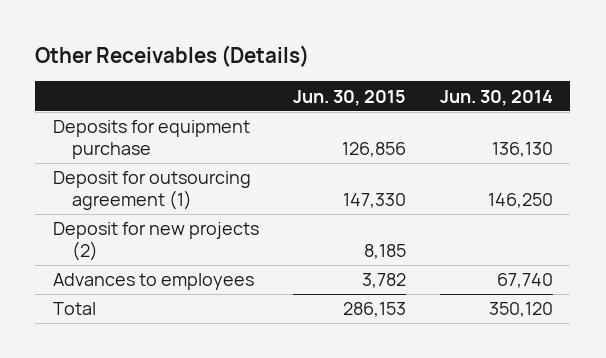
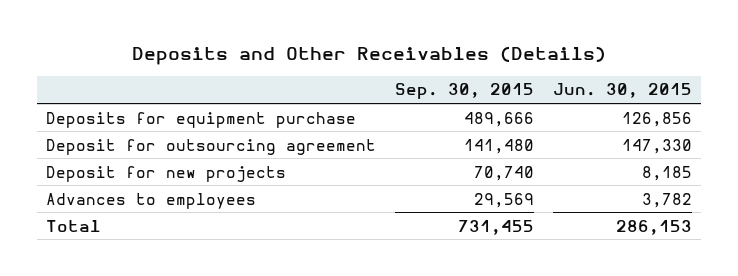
- Other Receivables (Details)
+ Deposits and Other Receivables (Details)
- | Jun. 30, 2015 | Jun. 30, 2014
+ | Sep. 30, 2015 | Jun. 30, 2015
- Deposit for outsourcing agreement (1) | 147,330 | 146,250
- Deposit for new projects (2) | 8,185 |
+ Deposit for outsourcing agreement | 141,480 | 147,330
+ Deposit for new projects | 70,740 | 8,185

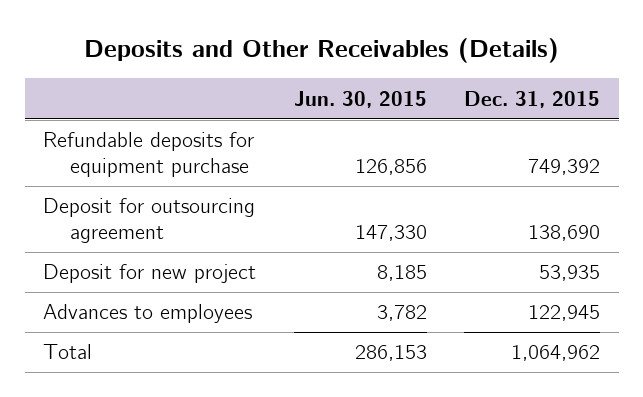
- | Sep. 30, 2015 | Jun. 30, 2015
+ | Jun. 30, 2015 | Dec. 31, 2015
- Deposits for equipment purchase | 489,666 | 126,856
+ Refundable deposits for equipment purchase | 126,856 | 749,392
- Deposit for new projects | 70,740 | 8,185
+ Deposit for new project | 8,185 | 53,935

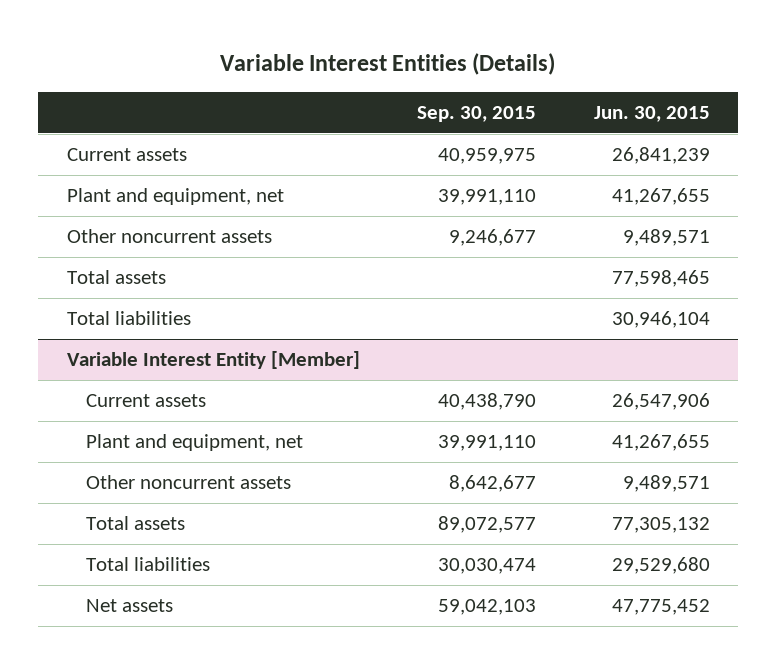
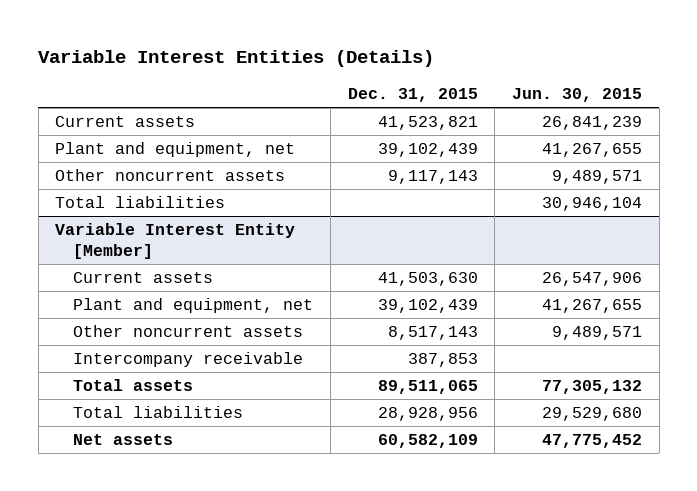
- | Sep. 30, 2015 | Jun. 30, 2015
+ | Dec. 31, 2015 | Jun. 30, 2015
- Total assets | | 77,598,465
@ Variable Interest Entity [Member]
+ Intercompany receivable | 387,853 |

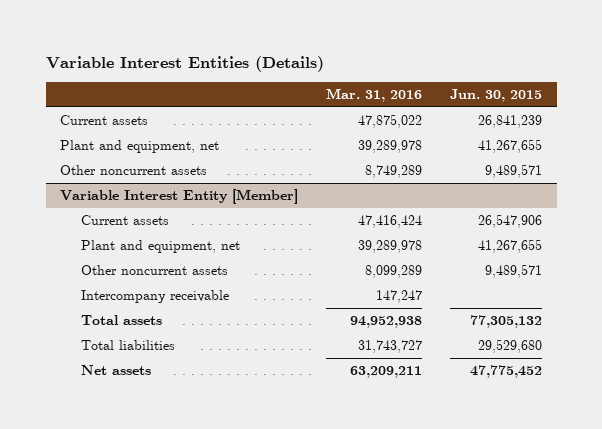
- | Dec. 31, 2015 | Jun. 30, 2015
+ | Mar. 31, 2016 | Jun. 30, 2015
- Total liabilities | | 30,946,104

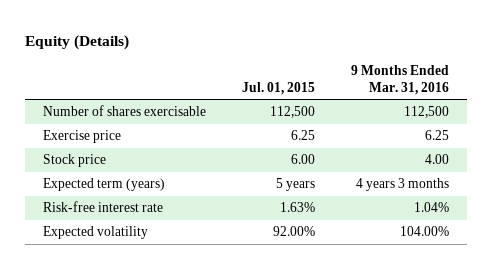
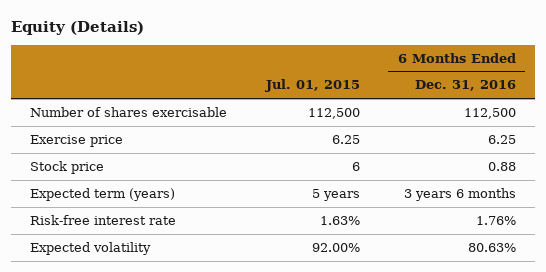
- | Jul. 01, 2015 | 9 Months Ended Mar. 31, 2016
+ | Jul. 01, 2015 | 6 Months Ended Dec. 31, 2016
- Stock price | 6.00 | 4.00
+ Stock price | 6 | 0.88

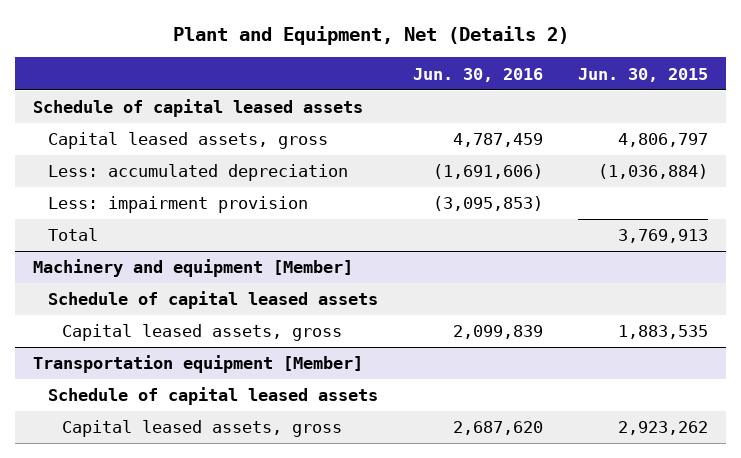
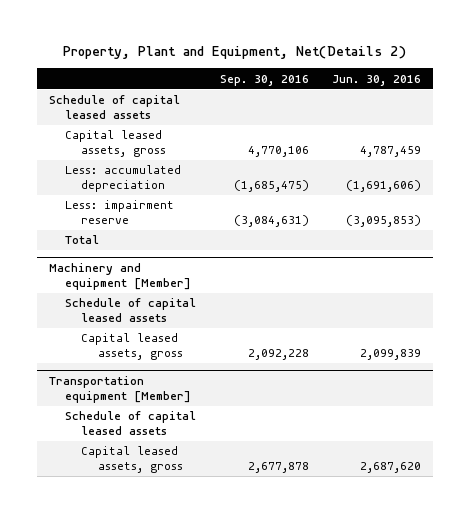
- Plant and Equipment, Net (Details 2)
+ Property, Plant and Equipment, Net(Details 2)
- | Jun. 30, 2016 | Jun. 30, 2015
+ | Sep. 30, 2016 | Jun. 30, 2016
- Less: impairment provision | (3,095,853) |
+ Less: impairment reserve | (3,084,631) | (3,095,853)

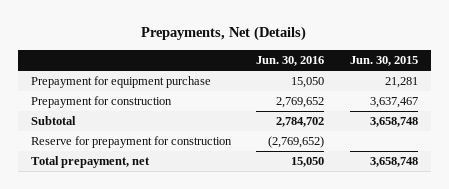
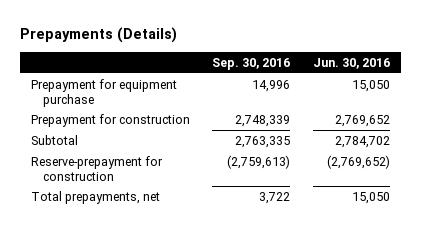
- Prepayments, Net (Details)
+ Prepayments (Details)
- | Jun. 30, 2016 | Jun. 30, 2015
+ | Sep. 30, 2016 | Jun. 30, 2016
- Reserve for prepayment for construction | (2,769,652) |
- Total prepayment, net | 15,050 | 3,658,748
+ Reserve-prepayment for construction | (2,759,613) | (2,769,652)
+ Total prepayments, net | 3,722 | 15,050

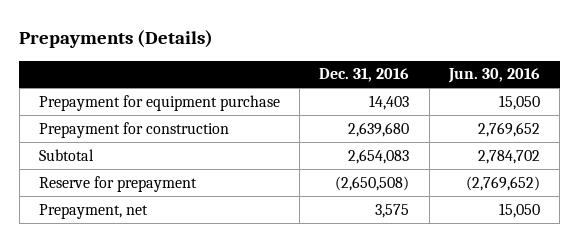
- | Sep. 30, 2016 | Jun. 30, 2016
+ | Dec. 31, 2016 | Jun. 30, 2016
- Reserve-prepayment for construction | (2,759,613) | (2,769,652)
- Total prepayments, net | 3,722 | 15,050
+ Reserve for prepayment | (2,650,508) | (2,769,652)
+ Prepayment, net | 3,575 | 15,050

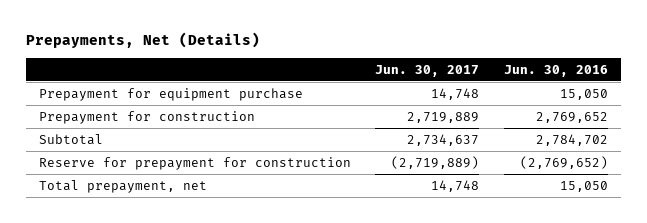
- Prepayments (Details)
+ Prepayments, Net (Details)
- | Dec. 31, 2016 | Jun. 30, 2016
+ | Jun. 30, 2017 | Jun. 30, 2016
- Reserve for prepayment | (2,650,508) | (2,769,652)
- Prepayment, net | 3,575 | 15,050
+ Reserve for prepayment for construction | (2,719,889) | (2,769,652)
+ Total prepayment, net | 14,748 | 15,050

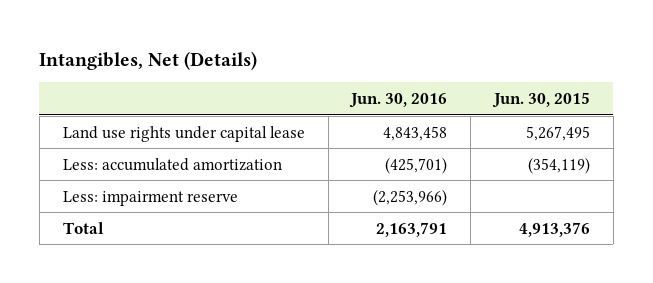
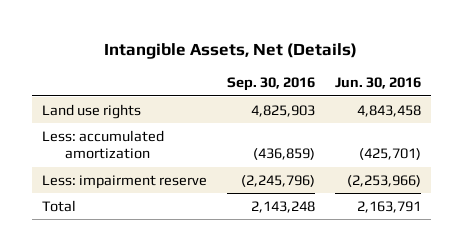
- Intangibles, Net (Details)
+ Intangible Assets, Net (Details)
- | Jun. 30, 2016 | Jun. 30, 2015
+ | Sep. 30, 2016 | Jun. 30, 2016
- Land use rights under capital lease | 4,843,458 | 5,267,495
+ Land use rights | 4,825,903 | 4,843,458

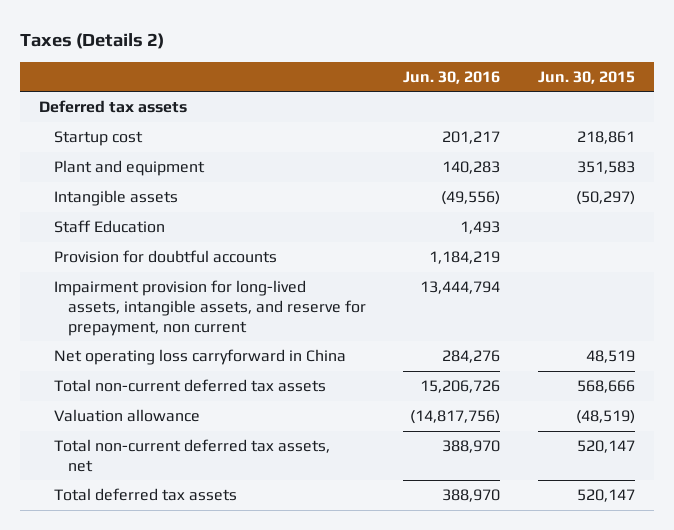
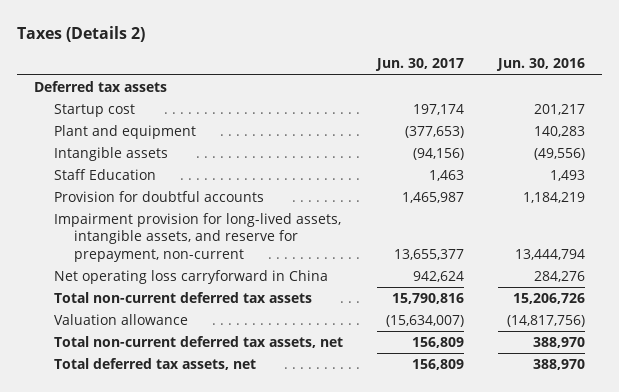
- | Jun. 30, 2016 | Jun. 30, 2015
+ | Jun. 30, 2017 | Jun. 30, 2016
- Impairment provision for long-lived assets, intangible assets, and reserve for prepayment, non current | 13,444,794 |
+ Impairment provision for long-lived assets, intangible assets, and reserve for prepayment, non-current | 13,655,377 | 13,444,794
- Total deferred tax assets | 388,970 | 520,147
+ Total deferred tax assets, net | 156,809 | 388,970

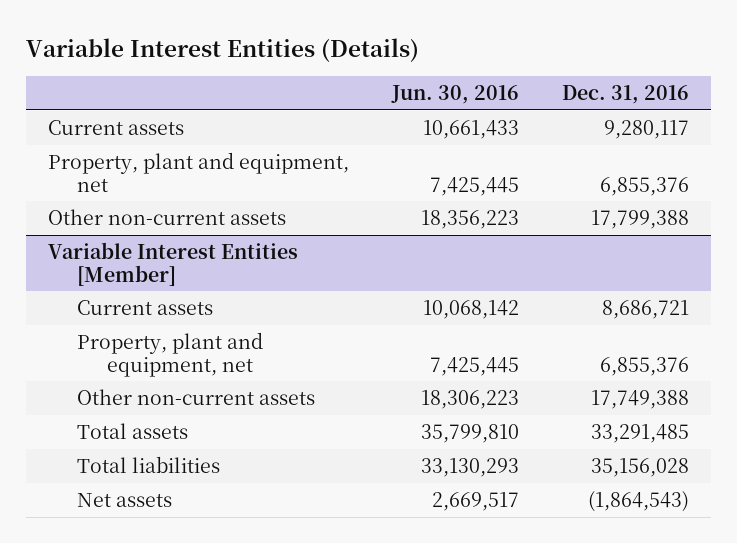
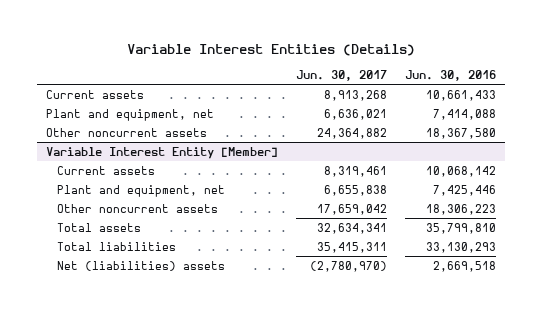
- | Jun. 30, 2016 | Dec. 31, 2016
+ | Jun. 30, 2017 | Jun. 30, 2016
- Property, plant and equipment, net | 7,425,445 | 6,855,376
- Other non-current assets | 18,356,223 | 17,799,388
- Variable Interest Entities [Member]
+ Plant and equipment, net | 6,636,021 | 7,414,088
+ Other noncurrent assets | 24,364,882 | 18,367,580
+ Variable Interest Entity [Member]
- Property, plant and equipment, net | 7,425,445 | 6,855,376
- Other non-current assets | 18,306,223 | 17,749,388
+ Plant and equipment, net | 6,655,838 | 7,425,446
+ Other noncurrent assets | 17,659,042 | 18,306,223
- Net assets | 2,669,517 | (1,864,543)
+ Net (liabilities) assets | (2,780,970) | 2,669,518

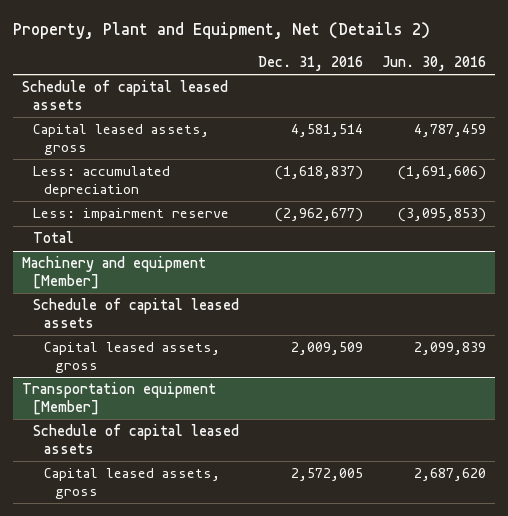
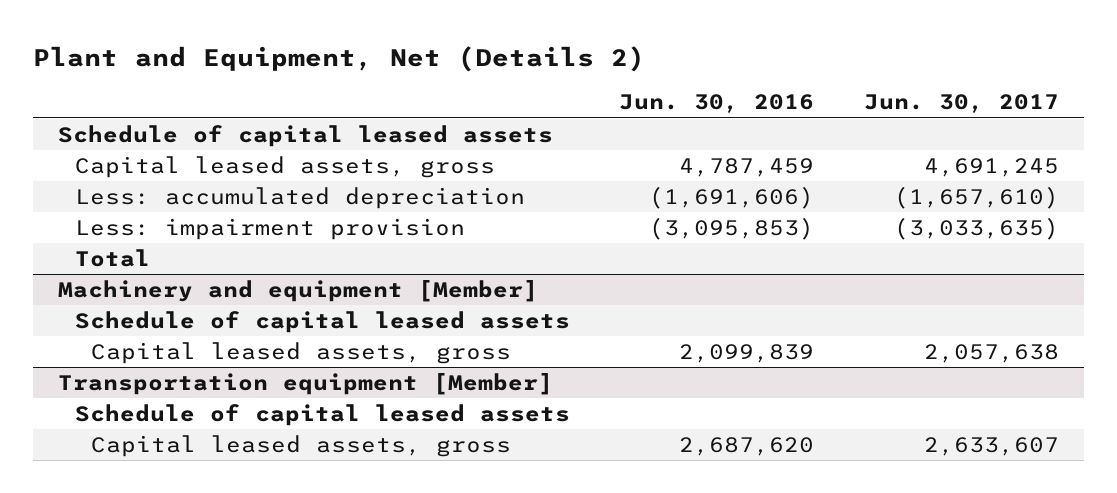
- Property, Plant and Equipment, Net (Details 2)
+ Plant and Equipment, Net (Details 2)
- | Dec. 31, 2016 | Jun. 30, 2016
+ | Jun. 30, 2016 | Jun. 30, 2017
- Less: impairment reserve | (2,962,677) | (3,095,853)
+ Less: impairment provision | (3,095,853) | (3,033,635)

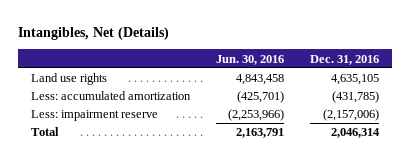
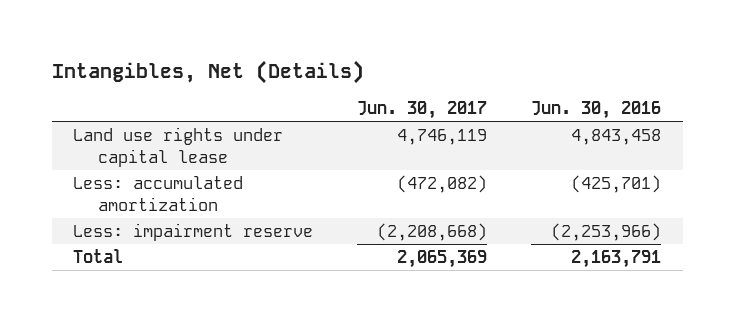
- | Jun. 30, 2016 | Dec. 31, 2016
+ | Jun. 30, 2017 | Jun. 30, 2016
- Land use rights | 4,843,458 | 4,635,105
+ Land use rights under capital lease | 4,746,119 | 4,843,458

